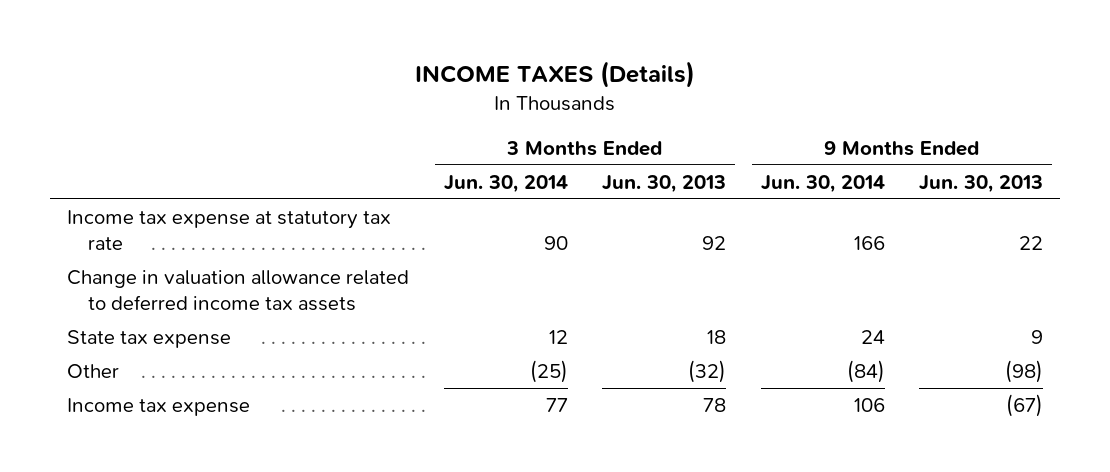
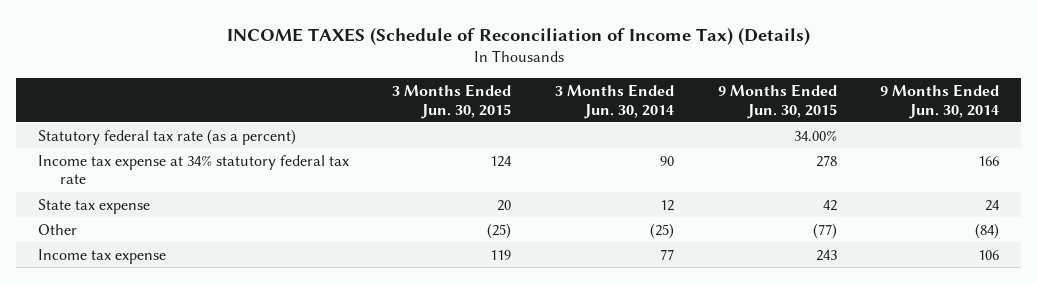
- INCOME TAXES (Details)
+ INCOME TAXES (Schedule of Reconciliation of Income Tax) (Details)
- | 3 Months Ended Jun. 30, 2014 | 3 Months Ended Jun. 30, 2013 | 9 Months Ended Jun. 30, 2014 | 9 Months Ended Jun. 30, 2013
+ | 3 Months Ended Jun. 30, 2015 | 3 Months Ended Jun. 30, 2014 | 9 Months Ended Jun. 30, 2015 | 9 Months Ended Jun. 30, 2014
- Income tax expense at statutory tax rate | 90 | 92 | 166 | 22
- Change in valuation allowance related to deferred income tax assets
+ Statutory federal tax rate (as a percent) | | | 34.00% |
+ Income tax expense at 34% statutory federal tax rate | 124 | 90 | 278 | 166

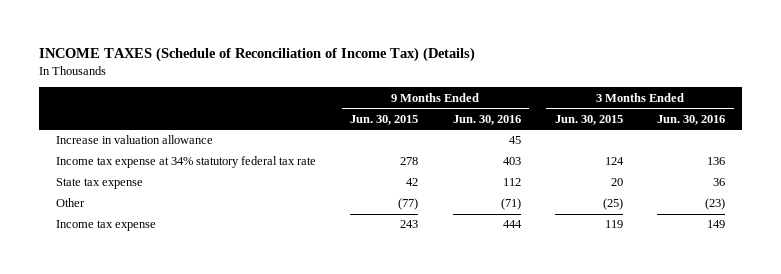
- | 3 Months Ended Jun. 30, 2015 | 3 Months Ended Jun. 30, 2014 | 9 Months Ended Jun. 30, 2015 | 9 Months Ended Jun. 30, 2014
+ | 9 Months Ended Jun. 30, 2015 | 9 Months Ended Jun. 30, 2016 | 3 Months Ended Jun. 30, 2015 | 3 Months Ended Jun. 30, 2016
- Statutory federal tax rate (as a percent) | | | 34.00% |
+ Increase in valuation allowance | | 45 | |

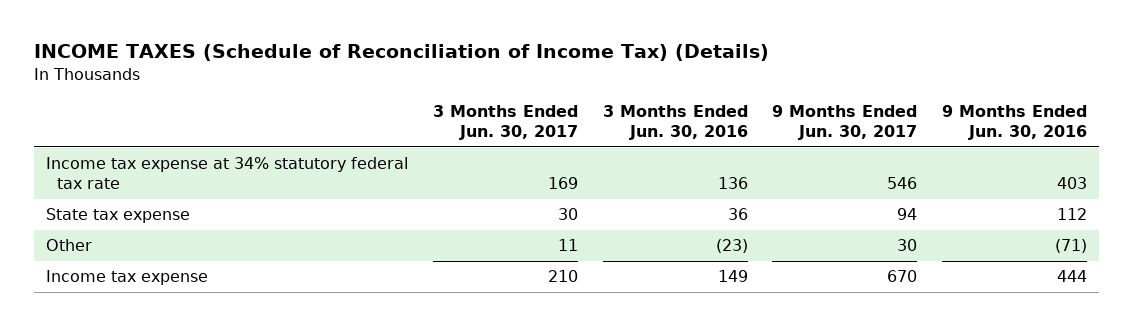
- | 9 Months Ended Jun. 30, 2015 | 9 Months Ended Jun. 30, 2016 | 3 Months Ended Jun. 30, 2015 | 3 Months Ended Jun. 30, 2016
+ | 3 Months Ended Jun. 30, 2017 | 3 Months Ended Jun. 30, 2016 | 9 Months Ended Jun. 30, 2017 | 9 Months Ended Jun. 30, 2016
- Increase in valuation allowance | | 45 | |

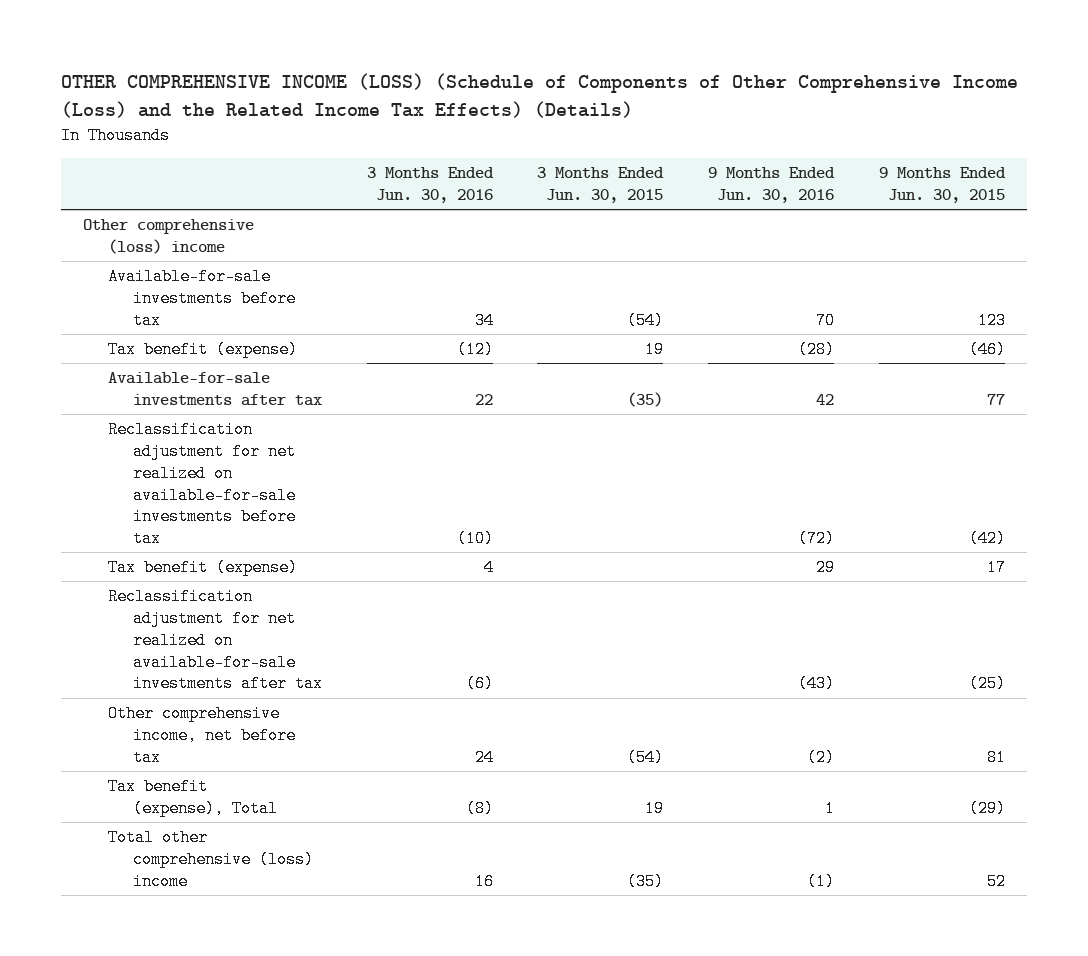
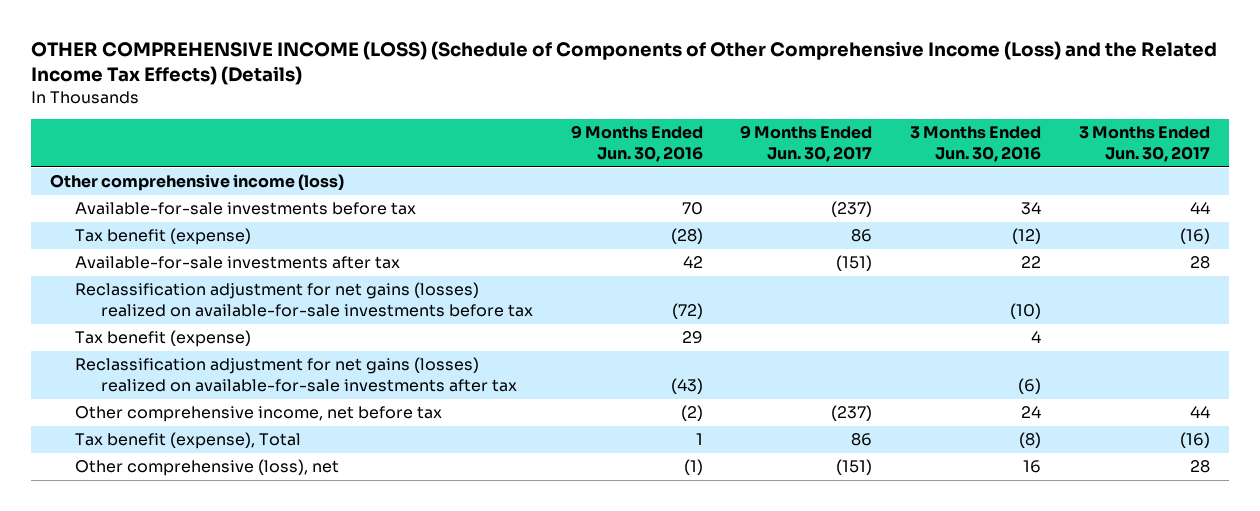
- | 3 Months Ended Jun. 30, 2016 | 3 Months Ended Jun. 30, 2015 | 9 Months Ended Jun. 30, 2016 | 9 Months Ended Jun. 30, 2015
+ | 9 Months Ended Jun. 30, 2016 | 9 Months Ended Jun. 30, 2017 | 3 Months Ended Jun. 30, 2016 | 3 Months Ended Jun. 30, 2017
- Other comprehensive (loss) income
+ Other comprehensive income (loss)
- Reclassification adjustment for net realized on available-for-sale investments before tax | (10) | | (72) | (42)
+ Reclassification adjustment for net gains (losses) realized on available-for-sale investments before tax | (72) | | (10) |
- Reclassification adjustment for net realized on available-for-sale investments after tax | (6) | | (43) | (25)
+ Reclassification adjustment for net gains (losses) realized on available-for-sale investments after tax | (43) | | (6) |
- Total other comprehensive (loss) income | 16 | (35) | (1) | 52
+ Other comprehensive (loss), net | (1) | (151) | 16 | 28

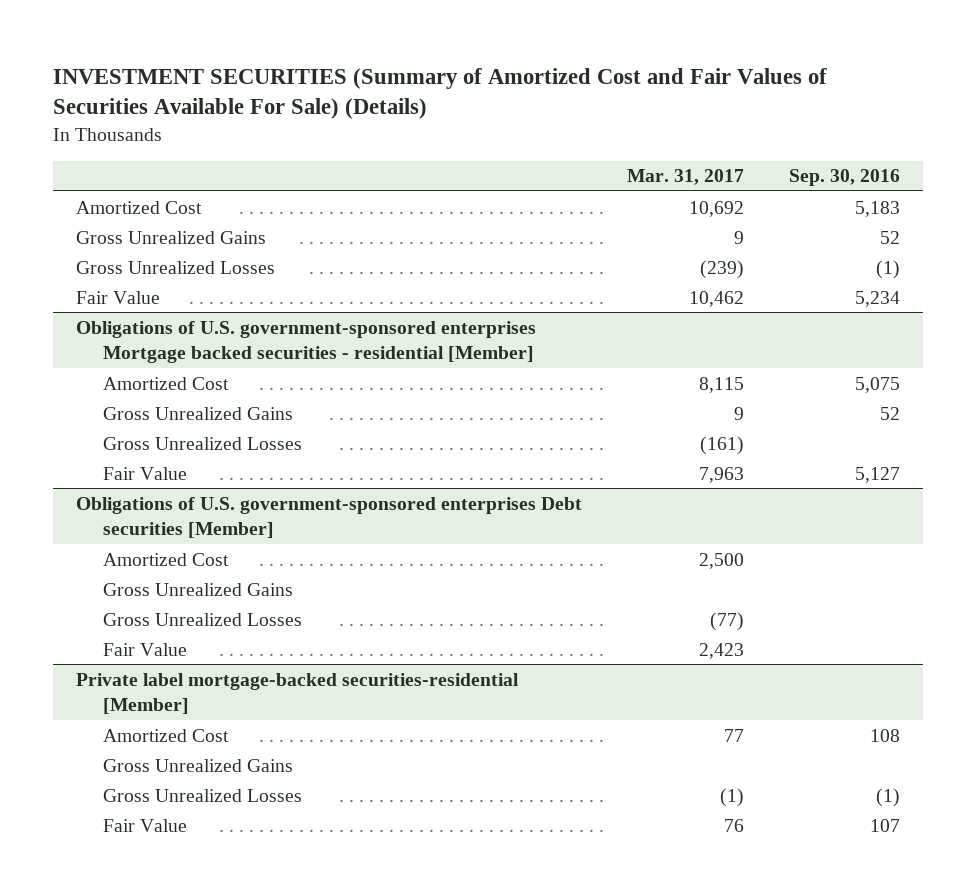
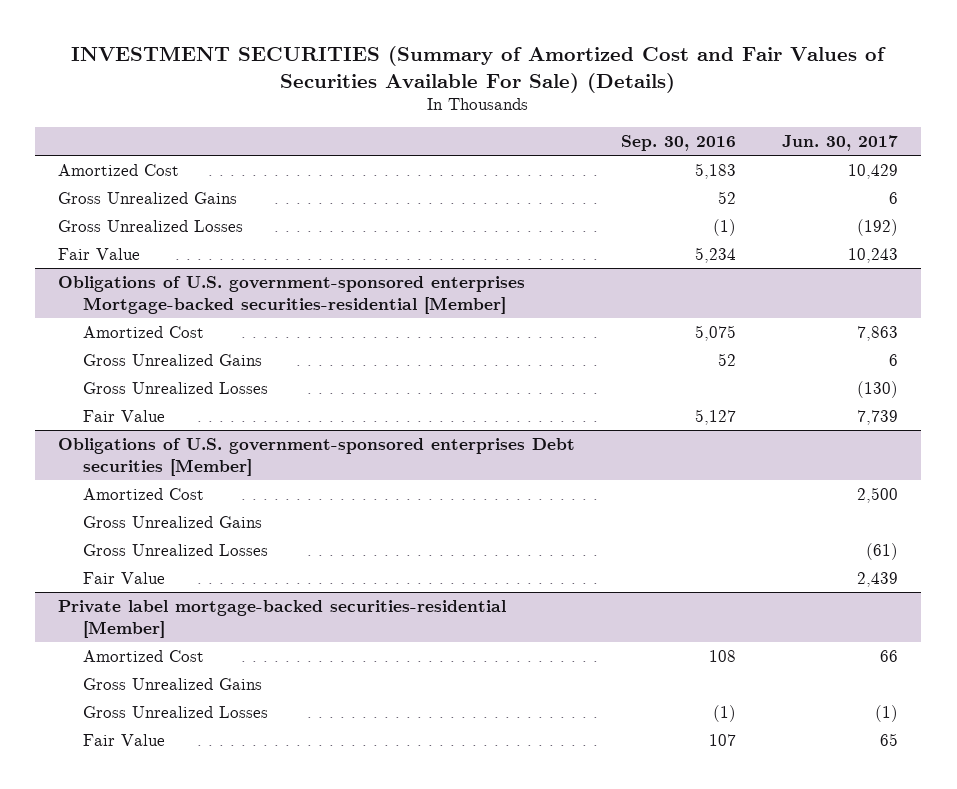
- | Mar. 31, 2017 | Sep. 30, 2016
+ | Sep. 30, 2016 | Jun. 30, 2017
- Obligations of U.S. government-sponsored enterprises Mortgage backed securities - residential [Member]
+ Obligations of U.S. government-sponsored enterprises Mortgage-backed securities-residential [Member]

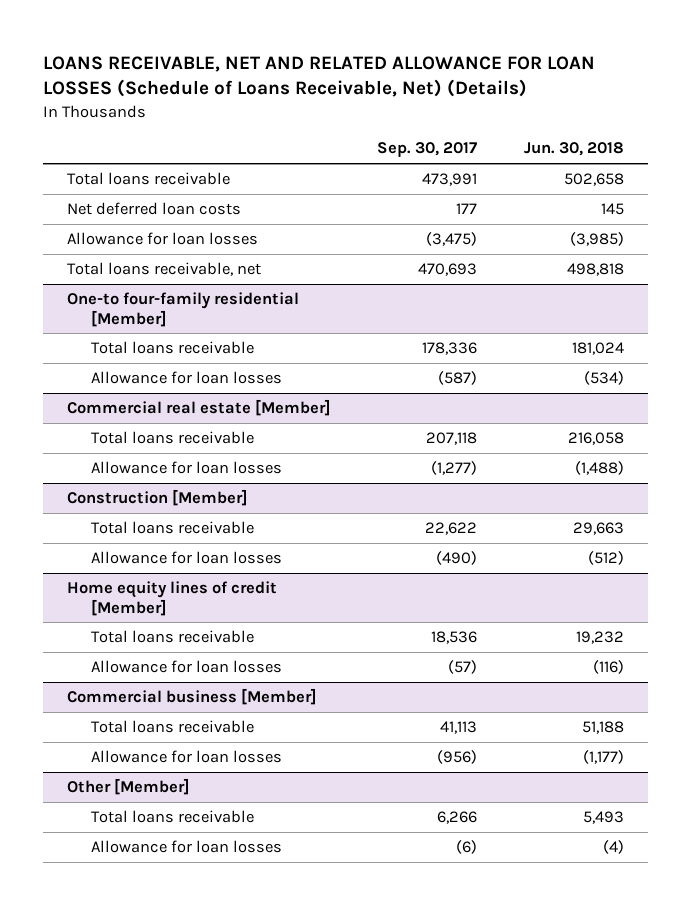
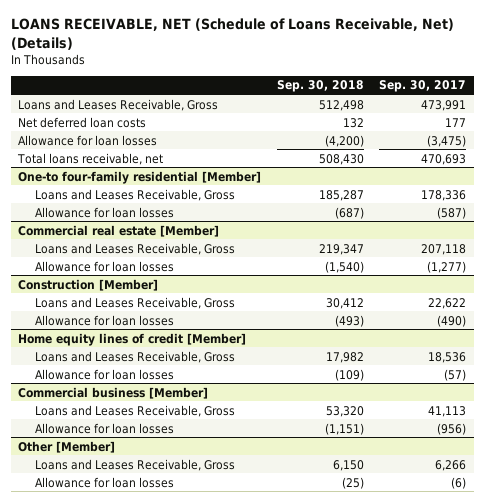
- LOANS RECEIVABLE, NET AND RELATED ALLOWANCE FOR LOAN LOSSES (Schedule of Loans Receivable, Net) (Details)
+ LOANS RECEIVABLE, NET (Schedule of Loans Receivable, Net) (Details)
- | Sep. 30, 2017 | Jun. 30, 2018
+ | Sep. 30, 2018 | Sep. 30, 2017
- Total loans receivable | 473,991 | 502,658
+ Loans and Leases Receivable, Gross | 512,498 | 473,991
@ One-to four-family residential [Member]
- Total loans receivable | 178,336 | 181,024
+ Loans and Leases Receivable, Gross | 185,287 | 178,336
@ Commercial real estate [Member]
- Total loans receivable | 207,118 | 216,058
+ Loans and Leases Receivable, Gross | 219,347 | 207,118
@ Construction [Member]
- Total loans receivable | 22,622 | 29,663
+ Loans and Leases Receivable, Gross | 30,412 | 22,622
@ Home equity lines of credit [Member]
- Total loans receivable | 18,536 | 19,232
+ Loans and Leases Receivable, Gross | 17,982 | 18,536
@ Commercial business [Member]
- Total loans receivable | 41,113 | 51,188
+ Loans and Leases Receivable, Gross | 53,320 | 41,113
@ Other [Member]
- Total loans receivable | 6,266 | 5,493
+ Loans and Leases Receivable, Gross | 6,150 | 6,266

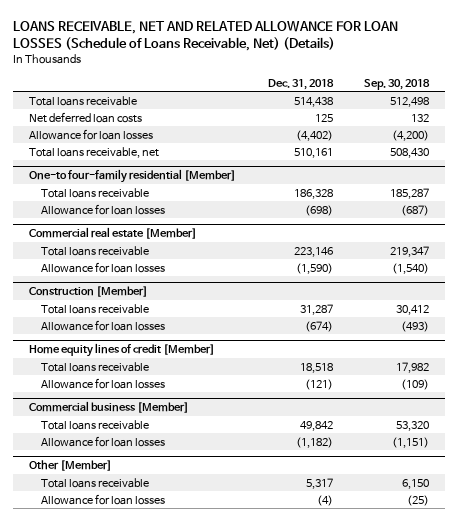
- LOANS RECEIVABLE, NET (Schedule of Loans Receivable, Net) (Details)
+ LOANS RECEIVABLE, NET AND RELATED ALLOWANCE FOR LOAN LOSSES (Schedule of Loans Receivable, Net) (Details)
- | Sep. 30, 2018 | Sep. 30, 2017
+ | Dec. 31, 2018 | Sep. 30, 2018
- Loans and Leases Receivable, Gross | 512,498 | 473,991
+ Total loans receivable | 514,438 | 512,498
@ One-to four-family residential [Member]
- Loans and Leases Receivable, Gross | 185,287 | 178,336
+ Total loans receivable | 186,328 | 185,287
@ Commercial real estate [Member]
- Loans and Leases Receivable, Gross | 219,347 | 207,118
+ Total loans receivable | 223,146 | 219,347
@ Construction [Member]
- Loans and Leases Receivable, Gross | 30,412 | 22,622
+ Total loans receivable | 31,287 | 30,412
@ Home equity lines of credit [Member]
- Loans and Leases Receivable, Gross | 17,982 | 18,536
+ Total loans receivable | 18,518 | 17,982
@ Commercial business [Member]
- Loans and Leases Receivable, Gross | 53,320 | 41,113
+ Total loans receivable | 49,842 | 53,320
@ Other [Member]
- Loans and Leases Receivable, Gross | 6,150 | 6,266
+ Total loans receivable | 5,317 | 6,150

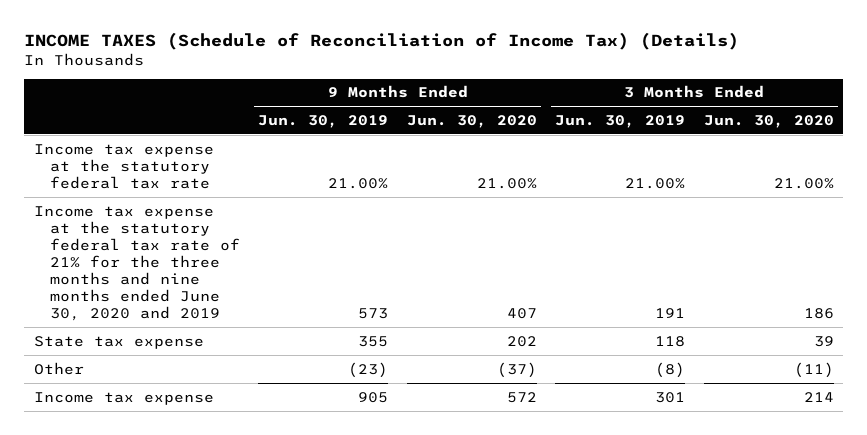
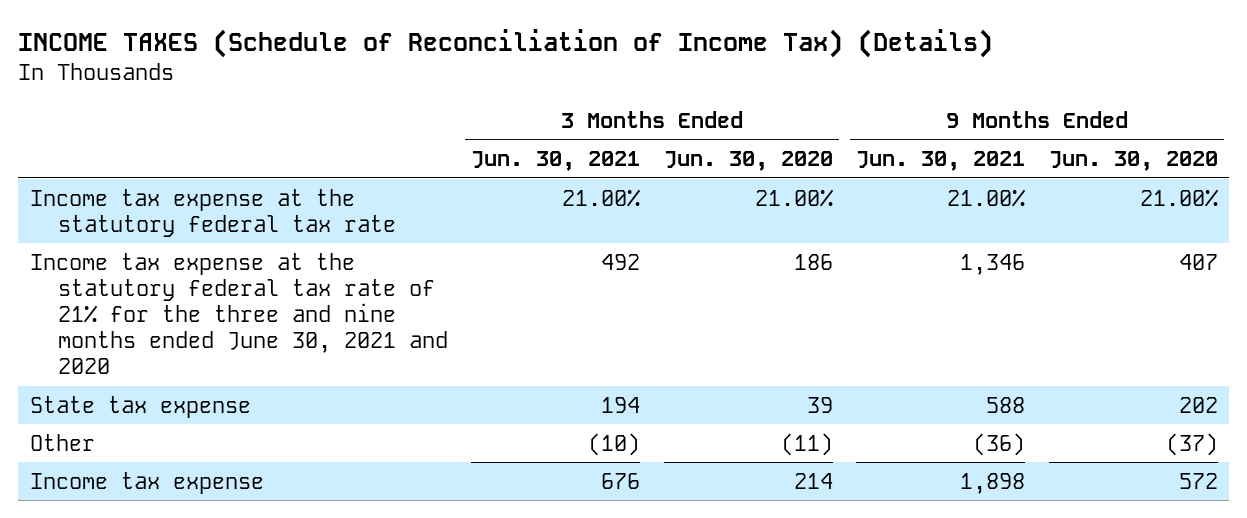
- | 9 Months Ended Jun. 30, 2019 | 9 Months Ended Jun. 30, 2020 | 3 Months Ended Jun. 30, 2019 | 3 Months Ended Jun. 30, 2020
+ | 3 Months Ended Jun. 30, 2021 | 3 Months Ended Jun. 30, 2020 | 9 Months Ended Jun. 30, 2021 | 9 Months Ended Jun. 30, 2020
- Income tax expense at the statutory federal tax rate of 21% for the three months and nine months ended June 30, 2020 and 2019 | 573 | 407 | 191 | 186
+ Income tax expense at the statutory federal tax rate of 21% for the three and nine months ended June 30, 2021 and 2020 | 492 | 186 | 1,346 | 407

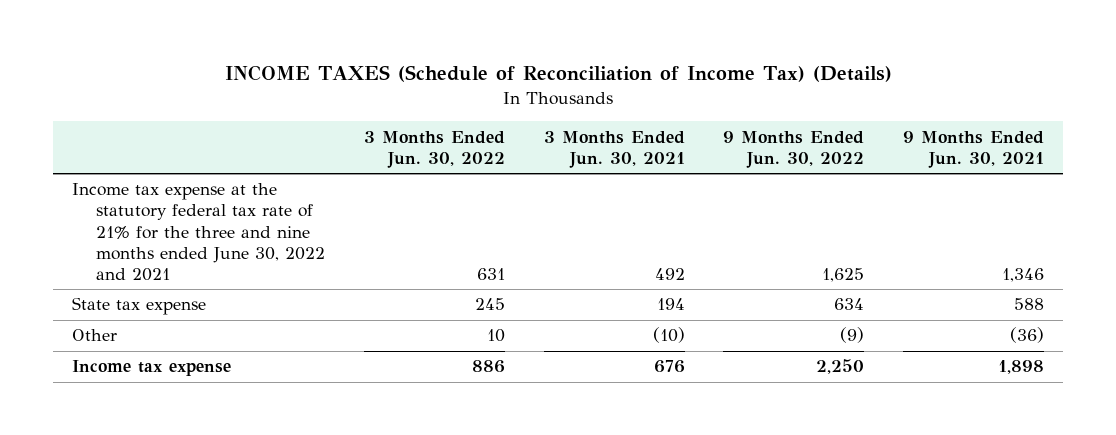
- | 3 Months Ended Jun. 30, 2021 | 3 Months Ended Jun. 30, 2020 | 9 Months Ended Jun. 30, 2021 | 9 Months Ended Jun. 30, 2020
+ | 3 Months Ended Jun. 30, 2022 | 3 Months Ended Jun. 30, 2021 | 9 Months Ended Jun. 30, 2022 | 9 Months Ended Jun. 30, 2021
- Income tax expense at the statutory federal tax rate | 21.00% | 21.00% | 21.00% | 21.00%
- Income tax expense at the statutory federal tax rate of 21% for the three and nine months ended June 30, 2021 and 2020 | 492 | 186 | 1,346 | 407
+ Income tax expense at the statutory federal tax rate of 21% for the three and nine months ended June 30, 2022 and 2021 | 631 | 492 | 1,625 | 1,346

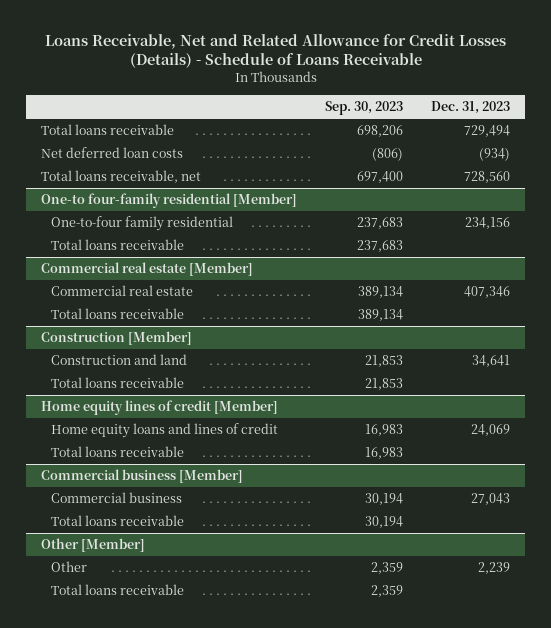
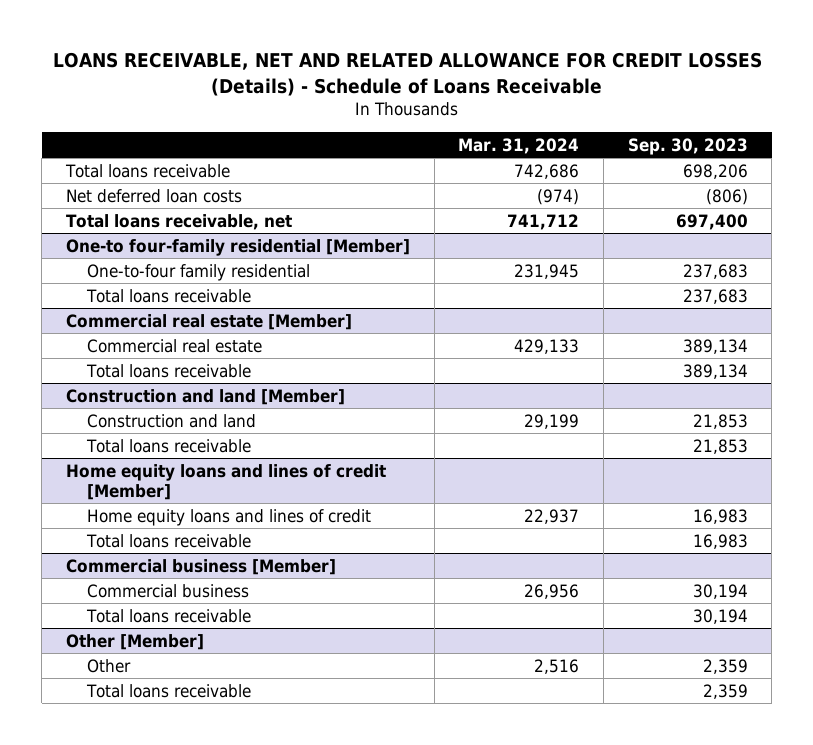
- Loans Receivable, Net and Related Allowance for Credit Losses (Details) - Schedule of Loans Receivable
+ LOANS RECEIVABLE, NET AND RELATED ALLOWANCE FOR CREDIT LOSSES (Details) - Schedule of Loans Receivable
- | Sep. 30, 2023 | Dec. 31, 2023
+ | Mar. 31, 2024 | Sep. 30, 2023
- Construction [Member]
+ Construction and land [Member]
- Home equity lines of credit [Member]
+ Home equity loans and lines of credit [Member]

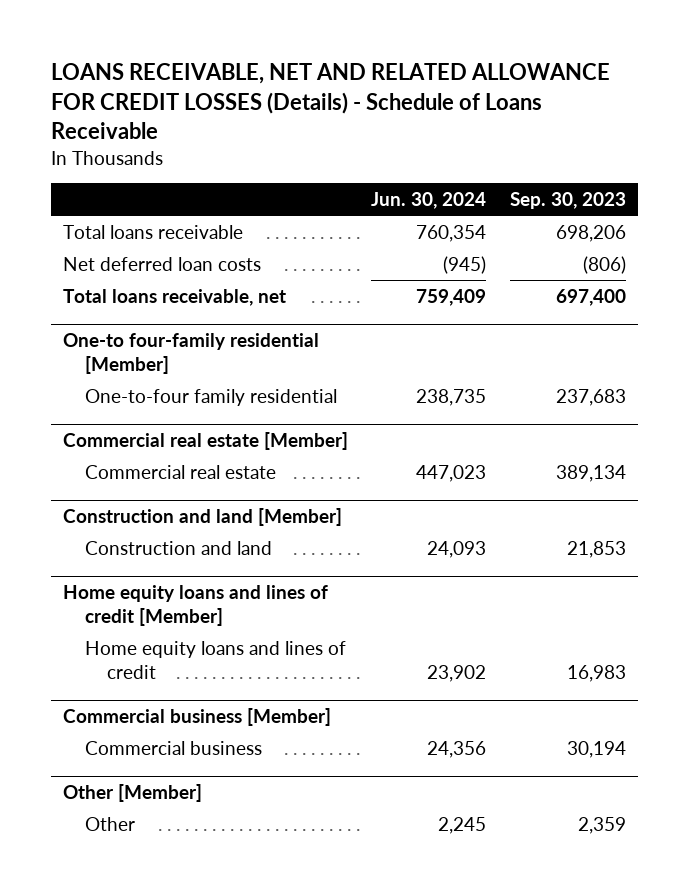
- | Mar. 31, 2024 | Sep. 30, 2023
+ | Jun. 30, 2024 | Sep. 30, 2023
@ One-to four-family residential [Member]
- Total loans receivable | | 237,683
@ Commercial real estate [Member]
- Total loans receivable | | 389,134
@ Construction and land [Member]
- Total loans receivable | | 21,853
@ Home equity loans and lines of credit [Member]
- Total loans receivable | | 16,983
@ Commercial business [Member]
- Total loans receivable | | 30,194
@ Other [Member]
- Total loans receivable | | 2,359

